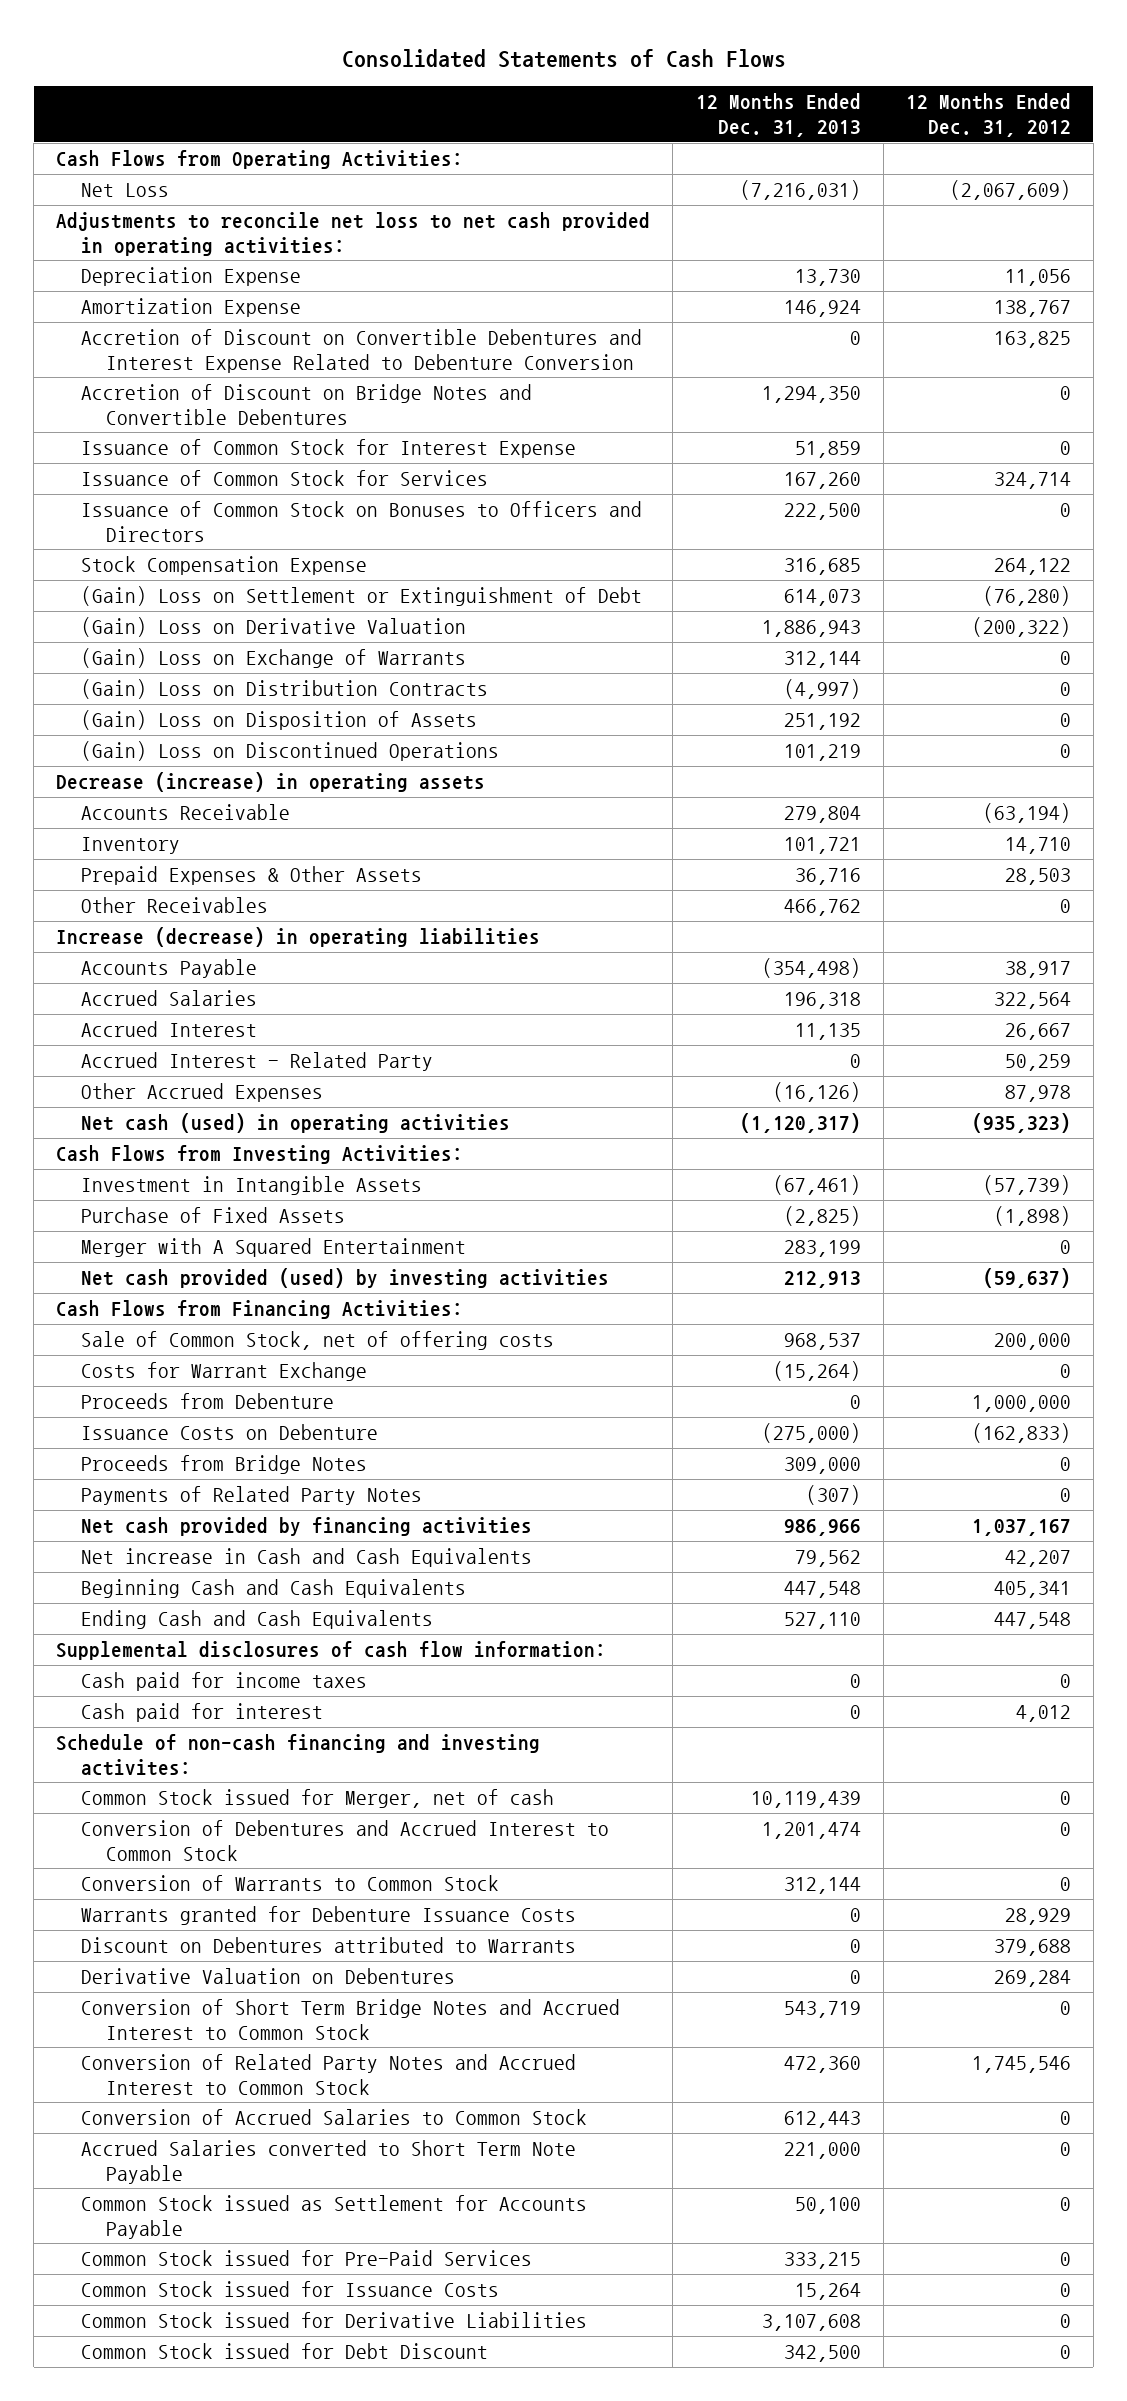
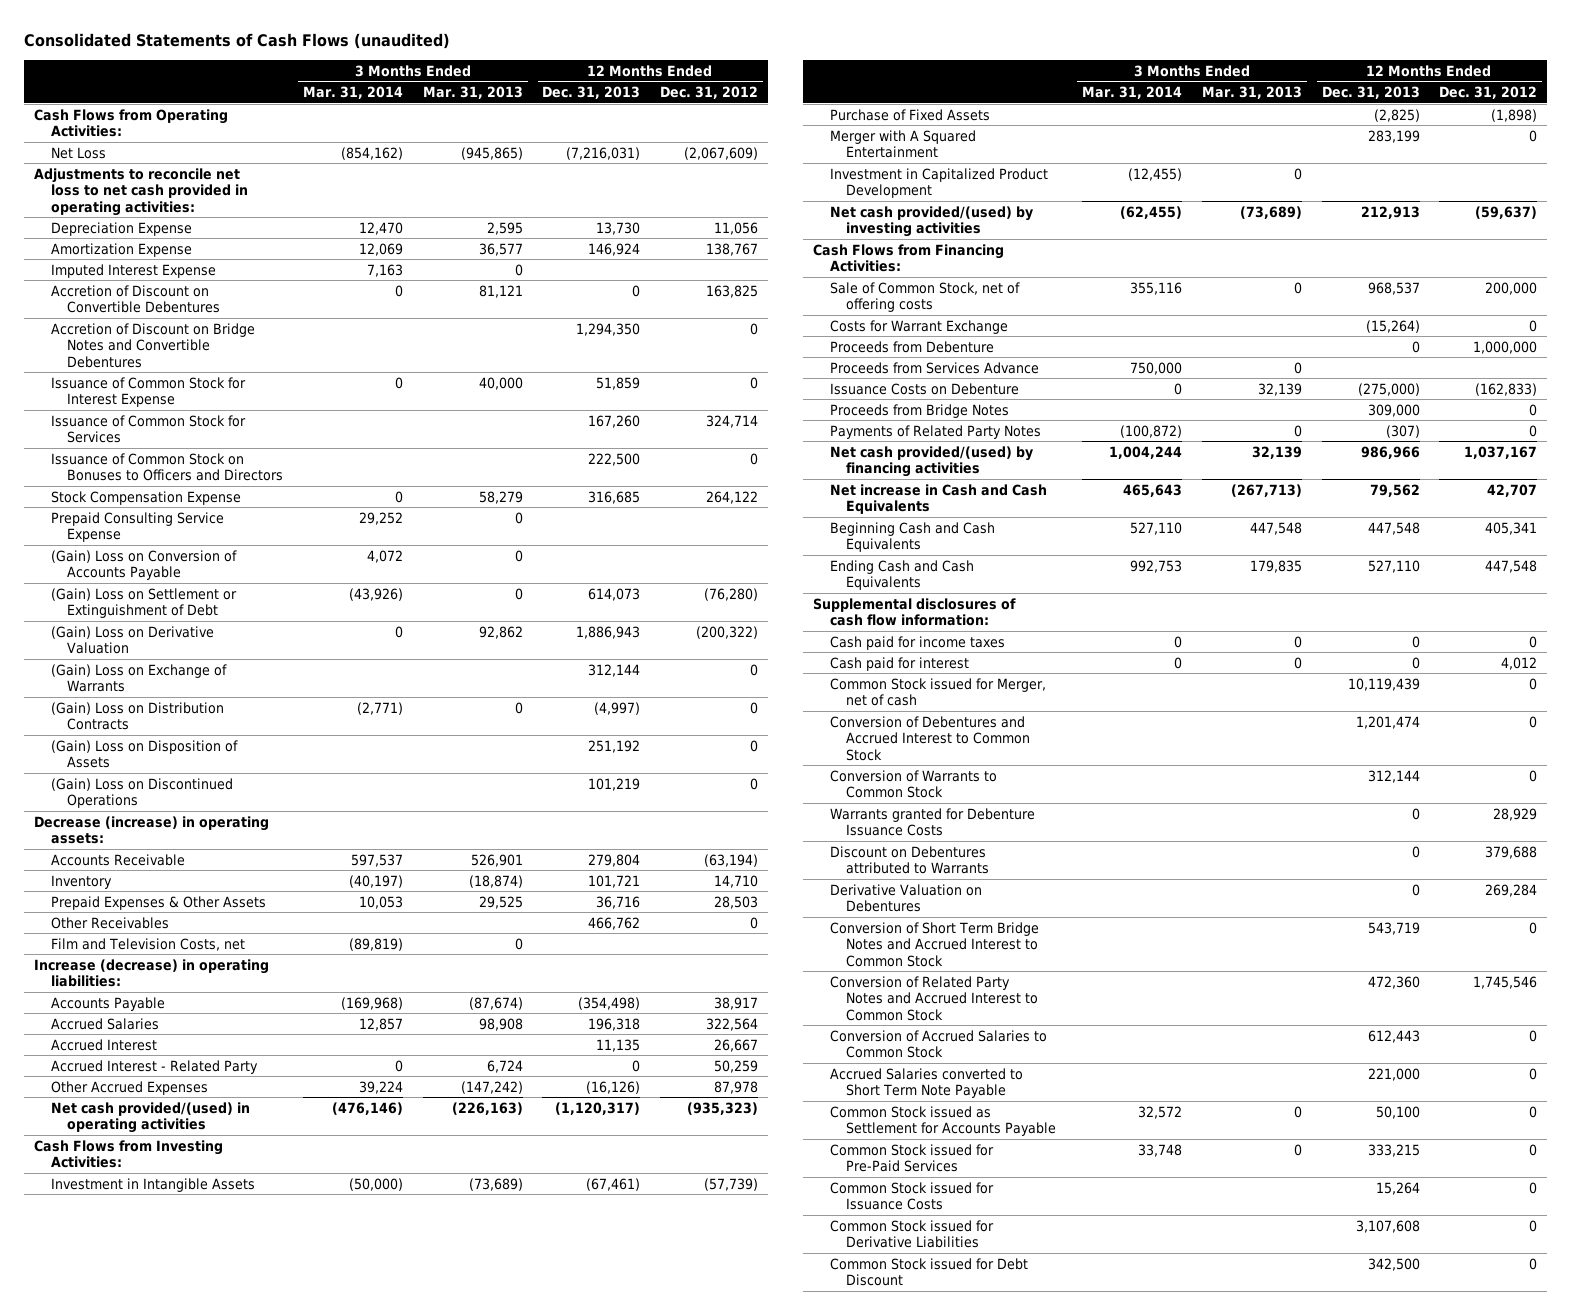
- Consolidated Statements of Cash Flows
+ Consolidated Statements of Cash Flows (unaudited)
- | 12 Months Ended Dec. 31, 2013 | 12 Months Ended Dec. 31, 2012
+ | 3 Months Ended Mar. 31, 2014 | 3 Months Ended Mar. 31, 2013 | 12 Months Ended Dec. 31, 2013 | 12 Months Ended Dec. 31, 2012
- Accretion of Discount on Convertible Debentures and Interest Expense Related to Debenture Conversion | 0 | 163,825
+ Imputed Interest Expense | 7,163 | 0 | |
+ Accretion of Discount on Convertible Debentures | 0 | 81,121 | 0 | 163,825
+ Prepaid Consulting Service Expense | 29,252 | 0 | |
+ (Gain) Loss on Conversion of Accounts Payable | 4,072 | 0 | |
- Decrease (increase) in operating assets
+ Decrease (increase) in operating assets:
- Increase (decrease) in operating liabilities
+ Film and Television Costs, net | (89,819) | 0 | |
+ Increase (decrease) in operating liabilities:
- Net cash (used) in operating activities | (1,120,317) | (935,323)
+ Net cash provided/(used) in operating activities | (476,146) | (226,163) | (1,120,317) | (935,323)
- Net cash provided (used) by investing activities | 212,913 | (59,637)
+ Investment in Capitalized Product Development | (12,455) | 0 | |
+ Net cash provided/(used) by investing activities | (62,455) | (73,689) | 212,913 | (59,637)
+ Proceeds from Services Advance | 750,000 | 0 | |
- Net cash provided by financing activities | 986,966 | 1,037,167
- Net increase in Cash and Cash Equivalents | 79,562 | 42,207
+ Net cash provided/(used) by financing activities | 1,004,244 | 32,139 | 986,966 | 1,037,167
+ Net increase in Cash and Cash Equivalents | 465,643 | (267,713) | 79,562 | 42,707
- Schedule of non-cash financing and investing activites:

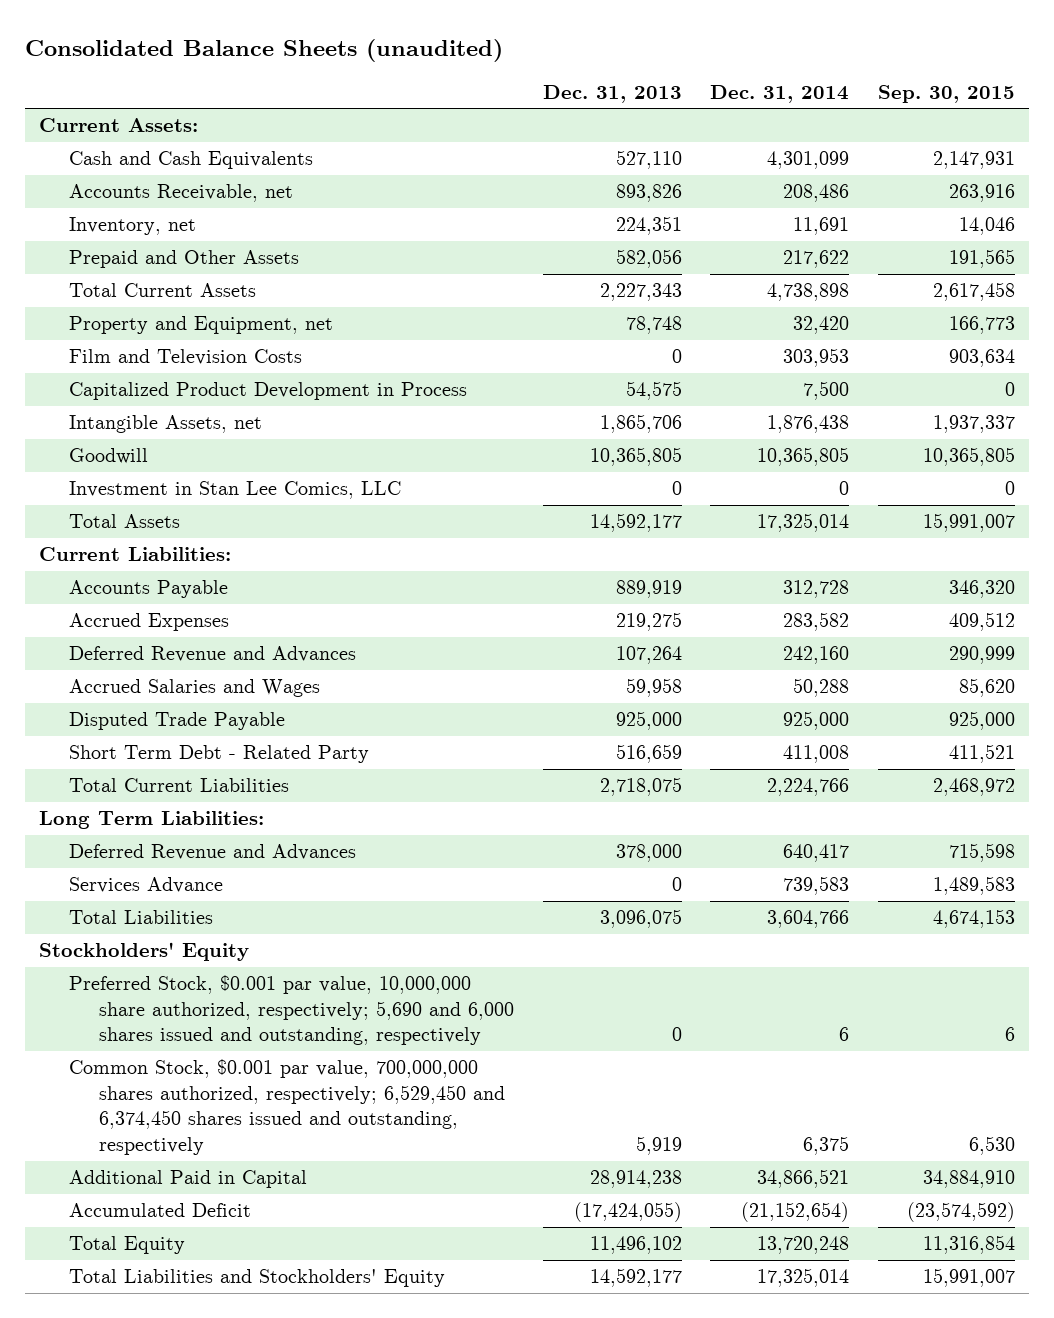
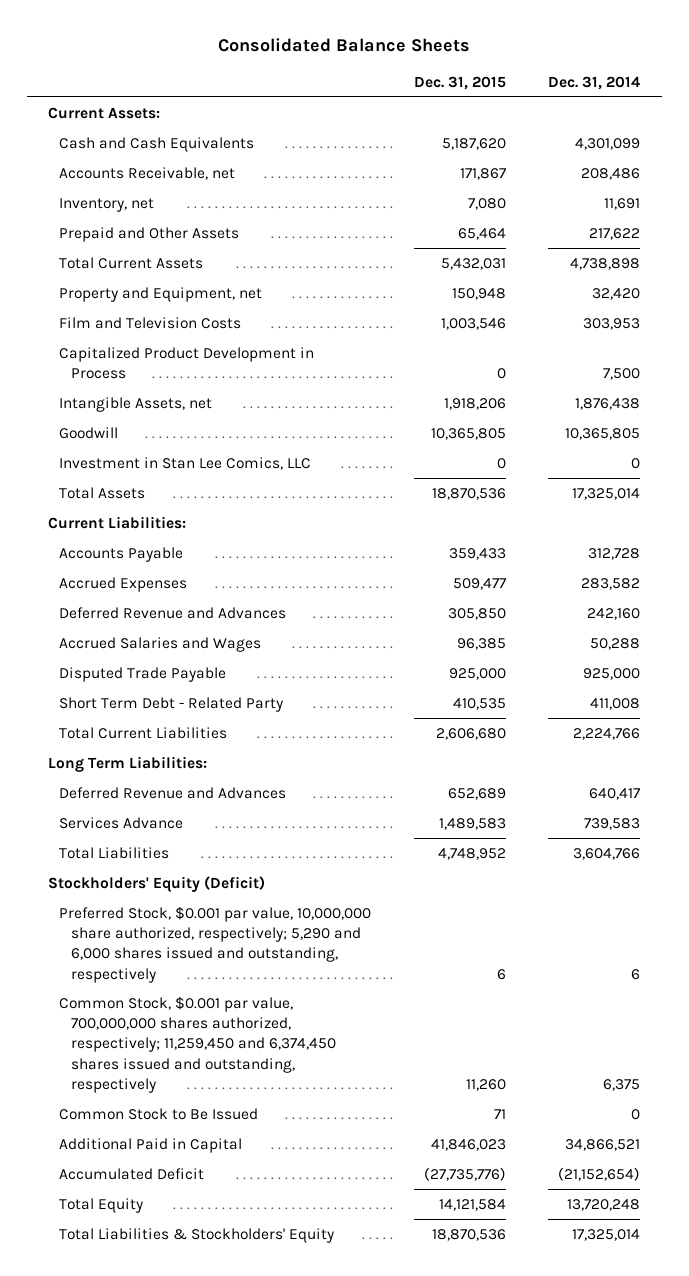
- Consolidated Balance Sheets (unaudited)
+ Consolidated Balance Sheets
- | Dec. 31, 2013 | Dec. 31, 2014 | Sep. 30, 2015
+ | Dec. 31, 2015 | Dec. 31, 2014
- Stockholders' Equity
- Preferred Stock, $0.001 par value, 10,000,000 share authorized, respectively; 5,690 and 6,000 shares issued and outstanding, respectively | 0 | 6 | 6
- Common Stock, $0.001 par value, 700,000,000 shares authorized, respectively; 6,529,450 and 6,374,450 shares issued and outstanding, respectively | 5,919 | 6,375 | 6,530
+ Stockholders' Equity (Deficit)
+ Preferred Stock, $0.001 par value, 10,000,000 share authorized, respectively; 5,290 and 6,000 shares issued and outstanding, respectively | 6 | 6
+ Common Stock, $0.001 par value, 700,000,000 shares authorized, respectively; 11,259,450 and 6,374,450 shares issued and outstanding, respectively | 11,260 | 6,375
+ Common Stock to Be Issued | 71 | 0
- Total Liabilities and Stockholders' Equity | 14,592,177 | 17,325,014 | 15,991,007
+ Total Liabilities & Stockholders' Equity | 18,870,536 | 17,325,014

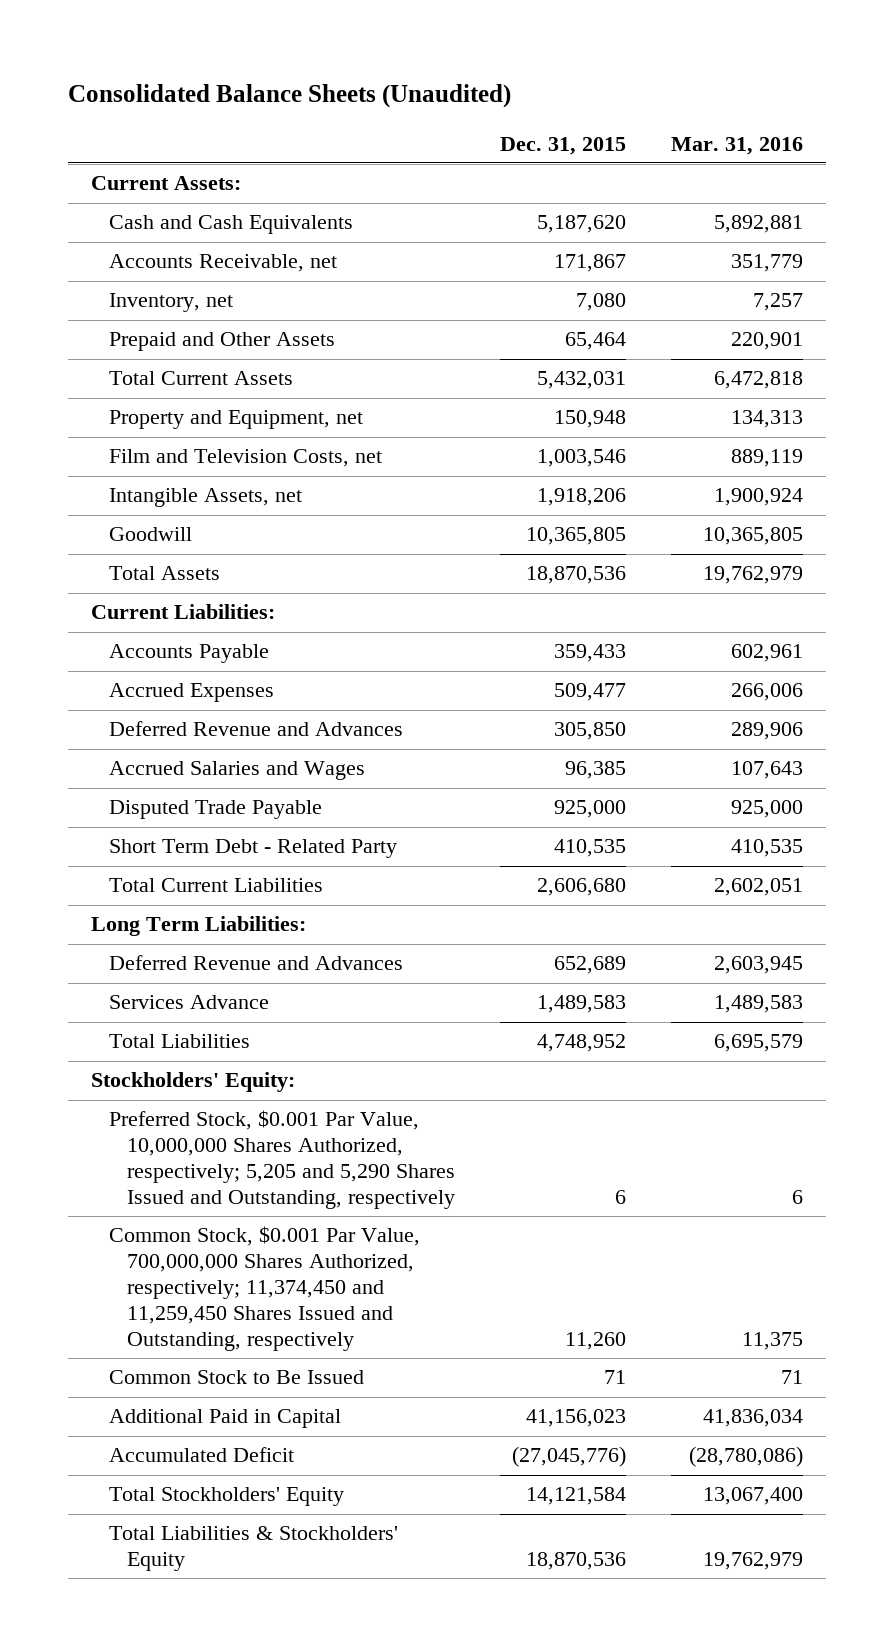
- Consolidated Balance Sheets
+ Consolidated Balance Sheets (Unaudited)
- | Dec. 31, 2015 | Dec. 31, 2014
+ | Dec. 31, 2015 | Mar. 31, 2016
- Film and Television Costs | 1,003,546 | 303,953
- Capitalized Product Development in Process | 0 | 7,500
+ Film and Television Costs, net | 1,003,546 | 889,119
- Investment in Stan Lee Comics, LLC | 0 | 0
- Stockholders' Equity (Deficit)
- Preferred Stock, $0.001 par value, 10,000,000 share authorized, respectively; 5,290 and 6,000 shares issued and outstanding, respectively | 6 | 6
- Common Stock, $0.001 par value, 700,000,000 shares authorized, respectively; 11,259,450 and 6,374,450 shares issued and outstanding, respectively | 11,260 | 6,375
+ Stockholders' Equity:
+ Preferred Stock, $0.001 Par Value, 10,000,000 Shares Authorized, respectively; 5,205 and 5,290 Shares Issued and Outstanding, respectively | 6 | 6
+ Common Stock, $0.001 Par Value, 700,000,000 Shares Authorized, respectively; 11,374,450 and 11,259,450 Shares Issued and Outstanding, respectively | 11,260 | 11,375
- Additional Paid in Capital | 41,846,023 | 34,866,521
- Accumulated Deficit | (27,735,776) | (21,152,654)
- Total Equity | 14,121,584 | 13,720,248
+ Additional Paid in Capital | 41,156,023 | 41,836,034
+ Accumulated Deficit | (27,045,776) | (28,780,086)
+ Total Stockholders' Equity | 14,121,584 | 13,067,400

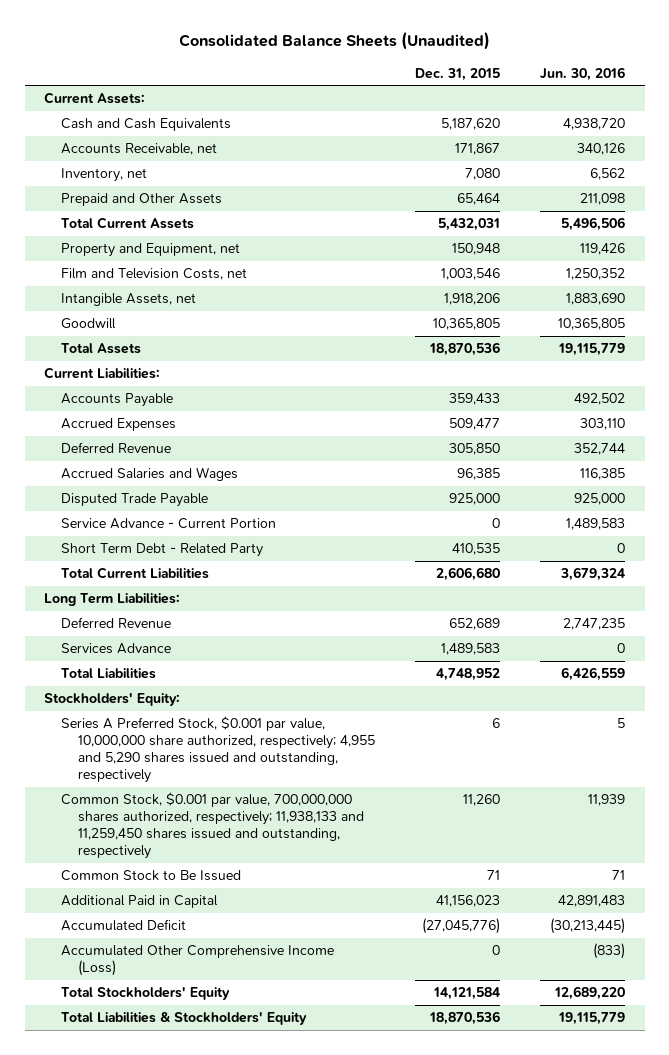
- | Dec. 31, 2015 | Mar. 31, 2016
+ | Dec. 31, 2015 | Jun. 30, 2016
- Deferred Revenue and Advances | 305,850 | 289,906
+ Deferred Revenue | 305,850 | 352,744
+ Service Advance - Current Portion | 0 | 1,489,583
- Deferred Revenue and Advances | 652,689 | 2,603,945
+ Deferred Revenue | 652,689 | 2,747,235
- Preferred Stock, $0.001 Par Value, 10,000,000 Shares Authorized, respectively; 5,205 and 5,290 Shares Issued and Outstanding, respectively | 6 | 6
- Common Stock, $0.001 Par Value, 700,000,000 Shares Authorized, respectively; 11,374,450 and 11,259,450 Shares Issued and Outstanding, respectively | 11,260 | 11,375
+ Series A Preferred Stock, $0.001 par value, 10,000,000 share authorized, respectively; 4,955 and 5,290 shares issued and outstanding, respectively | 6 | 5
+ Common Stock, $0.001 par value, 700,000,000 shares authorized, respectively; 11,938,133 and 11,259,450 shares issued and outstanding, respectively | 11,260 | 11,939
+ Accumulated Other Comprehensive Income (Loss) | 0 | (833)

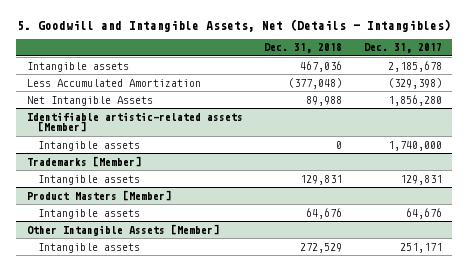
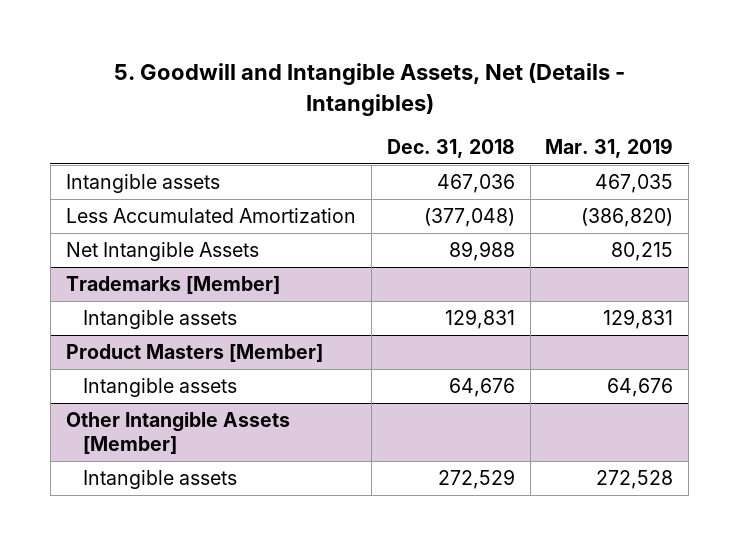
- | Dec. 31, 2018 | Dec. 31, 2017
+ | Dec. 31, 2018 | Mar. 31, 2019
- Identifiable artistic-related assets [Member]
- Intangible assets | 0 | 1,740,000

